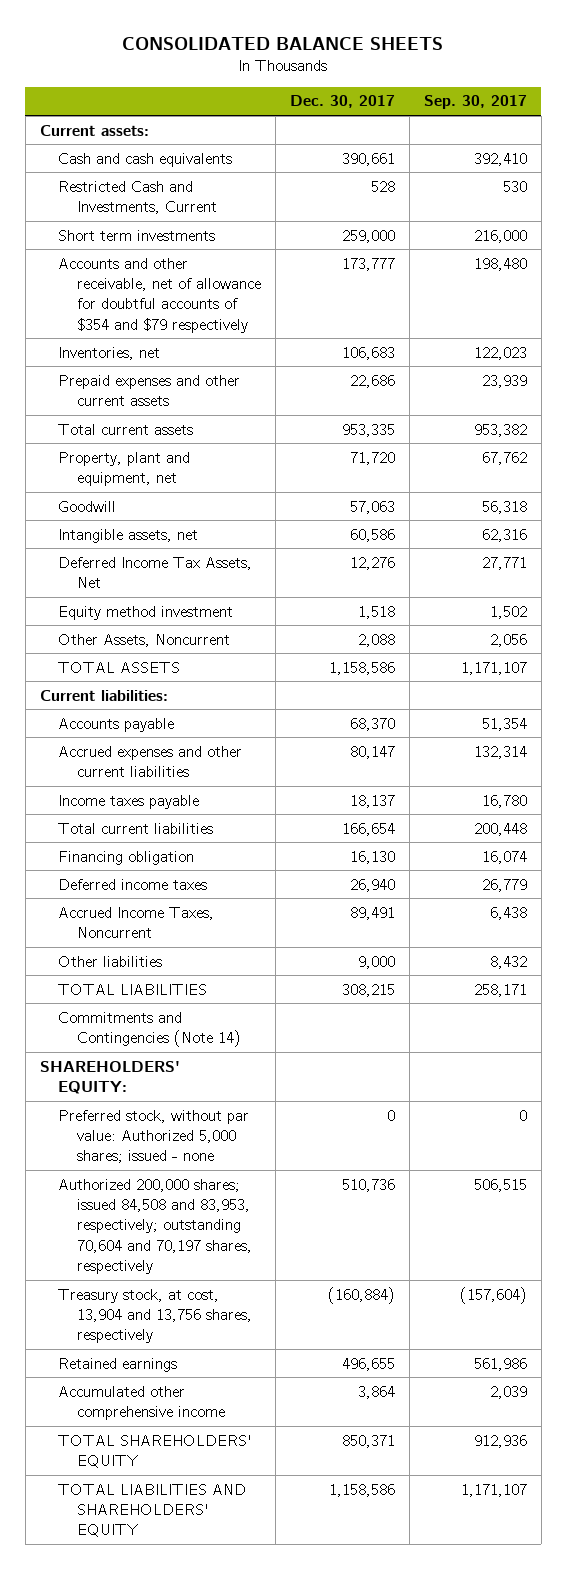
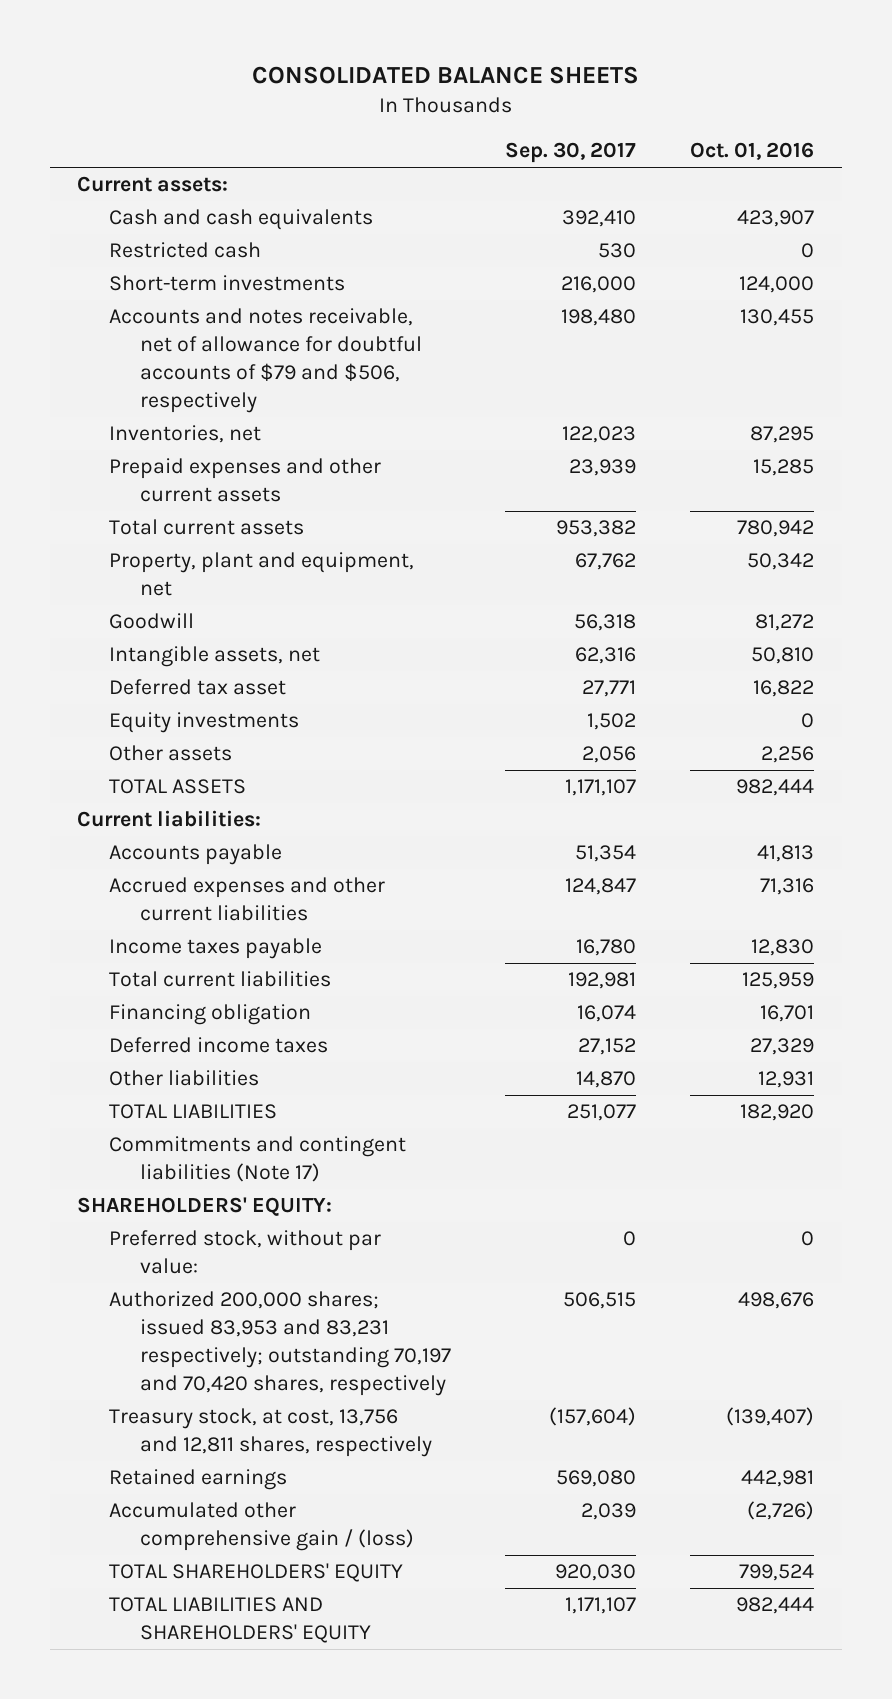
- | Dec. 30, 2017 | Sep. 30, 2017
+ | Sep. 30, 2017 | Oct. 01, 2016
- Restricted Cash and Investments, Current | 528 | 530
- Short term investments | 259,000 | 216,000
- Accounts and other receivable, net of allowance for doubtful accounts of $354 and $79 respectively | 173,777 | 198,480
+ Restricted cash | 530 | 0
+ Short-term investments | 216,000 | 124,000
+ Accounts and notes receivable, net of allowance for doubtful accounts of $79 and $506, respectively | 198,480 | 130,455
- Deferred Income Tax Assets, Net | 12,276 | 27,771
- Equity method investment | 1,518 | 1,502
- Other Assets, Noncurrent | 2,088 | 2,056
+ Deferred tax asset | 27,771 | 16,822
+ Equity investments | 1,502 | 0
+ Other assets | 2,056 | 2,256
- Accrued expenses and other current liabilities | 80,147 | 132,314
+ Accrued expenses and other current liabilities | 124,847 | 71,316
- Total current liabilities | 166,654 | 200,448
+ Total current liabilities | 192,981 | 125,959
- Deferred income taxes | 26,940 | 26,779
- Accrued Income Taxes, Noncurrent | 89,491 | 6,438
- Other liabilities | 9,000 | 8,432
- TOTAL LIABILITIES | 308,215 | 258,171
- Commitments and Contingencies (Note 14)
+ Deferred income taxes | 27,152 | 27,329
+ Other liabilities | 14,870 | 12,931
+ TOTAL LIABILITIES | 251,077 | 182,920
+ Commitments and contingent liabilities (Note 17)
- Preferred stock, without par value: Authorized 5,000 shares; issued - none | 0 | 0
- Authorized 200,000 shares; issued 84,508 and 83,953, respectively; outstanding 70,604 and 70,197 shares, respectively | 510,736 | 506,515
- Treasury stock, at cost, 13,904 and 13,756 shares, respectively | (160,884) | (157,604)
- Retained earnings | 496,655 | 561,986
- Accumulated other comprehensive income | 3,864 | 2,039
- TOTAL SHAREHOLDERS' EQUITY | 850,371 | 912,936
+ Preferred stock, without par value: | 0 | 0
+ Authorized 200,000 shares; issued 83,953 and 83,231 respectively; outstanding 70,197 and 70,420 shares, respectively | 506,515 | 498,676
+ Treasury stock, at cost, 13,756 and 12,811 shares, respectively | (157,604) | (139,407)
+ Retained earnings | 569,080 | 442,981
+ Accumulated other comprehensive gain / (loss) | 2,039 | (2,726)
+ TOTAL SHAREHOLDERS' EQUITY | 920,030 | 799,524

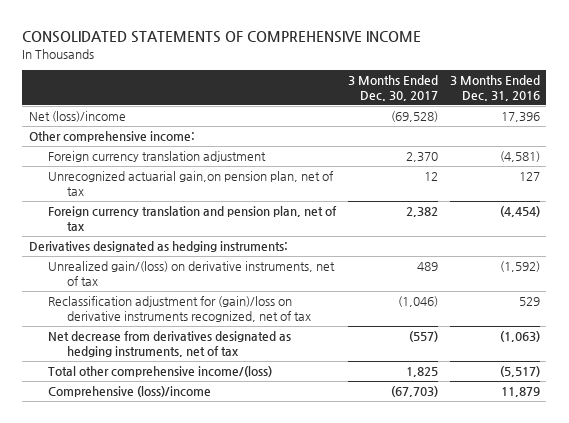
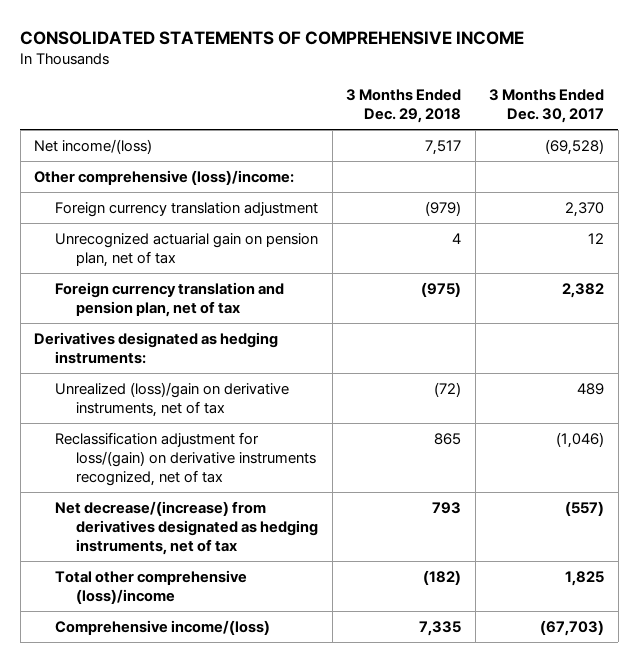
- | 3 Months Ended Dec. 30, 2017 | 3 Months Ended Dec. 31, 2016
+ | 3 Months Ended Dec. 29, 2018 | 3 Months Ended Dec. 30, 2017
- Net (loss)/income | (69,528) | 17,396
- Other comprehensive income:
+ Net income/(loss) | 7,517 | (69,528)
+ Other comprehensive (loss)/income:
- Unrecognized actuarial gain,on pension plan, net of tax | 12 | 127
+ Unrecognized actuarial gain on pension plan, net of tax | 4 | 12
- Unrealized gain/(loss) on derivative instruments, net of tax | 489 | (1,592)
- Reclassification adjustment for (gain)/loss on derivative instruments recognized, net of tax | (1,046) | 529
- Net decrease from derivatives designated as hedging instruments, net of tax | (557) | (1,063)
- Total other comprehensive income/(loss) | 1,825 | (5,517)
- Comprehensive (loss)/income | (67,703) | 11,879
+ Unrealized (loss)/gain on derivative instruments, net of tax | (72) | 489
+ Reclassification adjustment for loss/(gain) on derivative instruments recognized, net of tax | 865 | (1,046)
+ Net decrease/(increase) from derivatives designated as hedging instruments, net of tax | 793 | (557)
+ Total other comprehensive (loss)/income | (182) | 1,825
+ Comprehensive income/(loss) | 7,335 | (67,703)

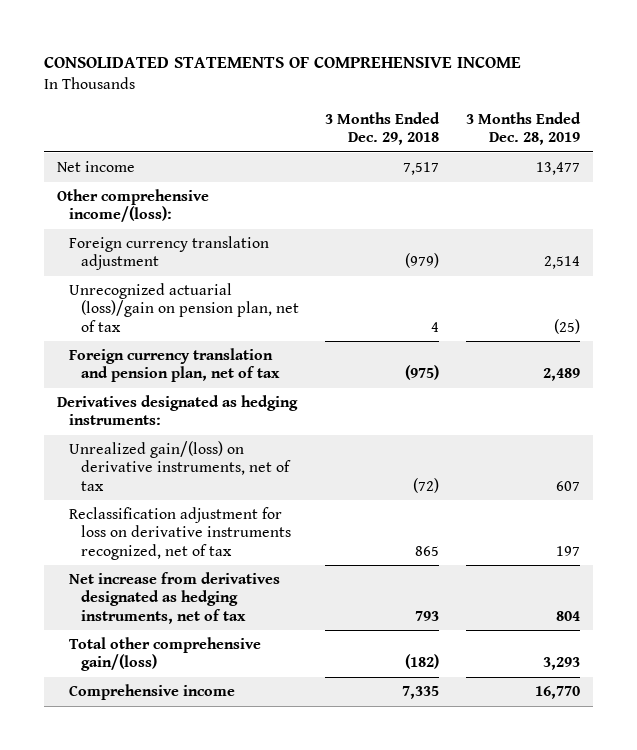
- | 3 Months Ended Dec. 29, 2018 | 3 Months Ended Dec. 30, 2017
+ | 3 Months Ended Dec. 29, 2018 | 3 Months Ended Dec. 28, 2019
- Net income/(loss) | 7,517 | (69,528)
- Other comprehensive (loss)/income:
+ Net income | 7,517 | 13,477
+ Other comprehensive income/(loss):
- Unrecognized actuarial gain on pension plan, net of tax | 4 | 12
+ Unrecognized actuarial (loss)/gain on pension plan, net of tax | 4 | (25)
- Unrealized (loss)/gain on derivative instruments, net of tax | (72) | 489
- Reclassification adjustment for loss/(gain) on derivative instruments recognized, net of tax | 865 | (1,046)
- Net decrease/(increase) from derivatives designated as hedging instruments, net of tax | 793 | (557)
- Total other comprehensive (loss)/income | (182) | 1,825
- Comprehensive income/(loss) | 7,335 | (67,703)
+ Unrealized gain/(loss) on derivative instruments, net of tax | (72) | 607
+ Reclassification adjustment for loss on derivative instruments recognized, net of tax | 865 | 197
+ Net increase from derivatives designated as hedging instruments, net of tax | 793 | 804
+ Total other comprehensive gain/(loss) | (182) | 3,293
+ Comprehensive income | 7,335 | 16,770

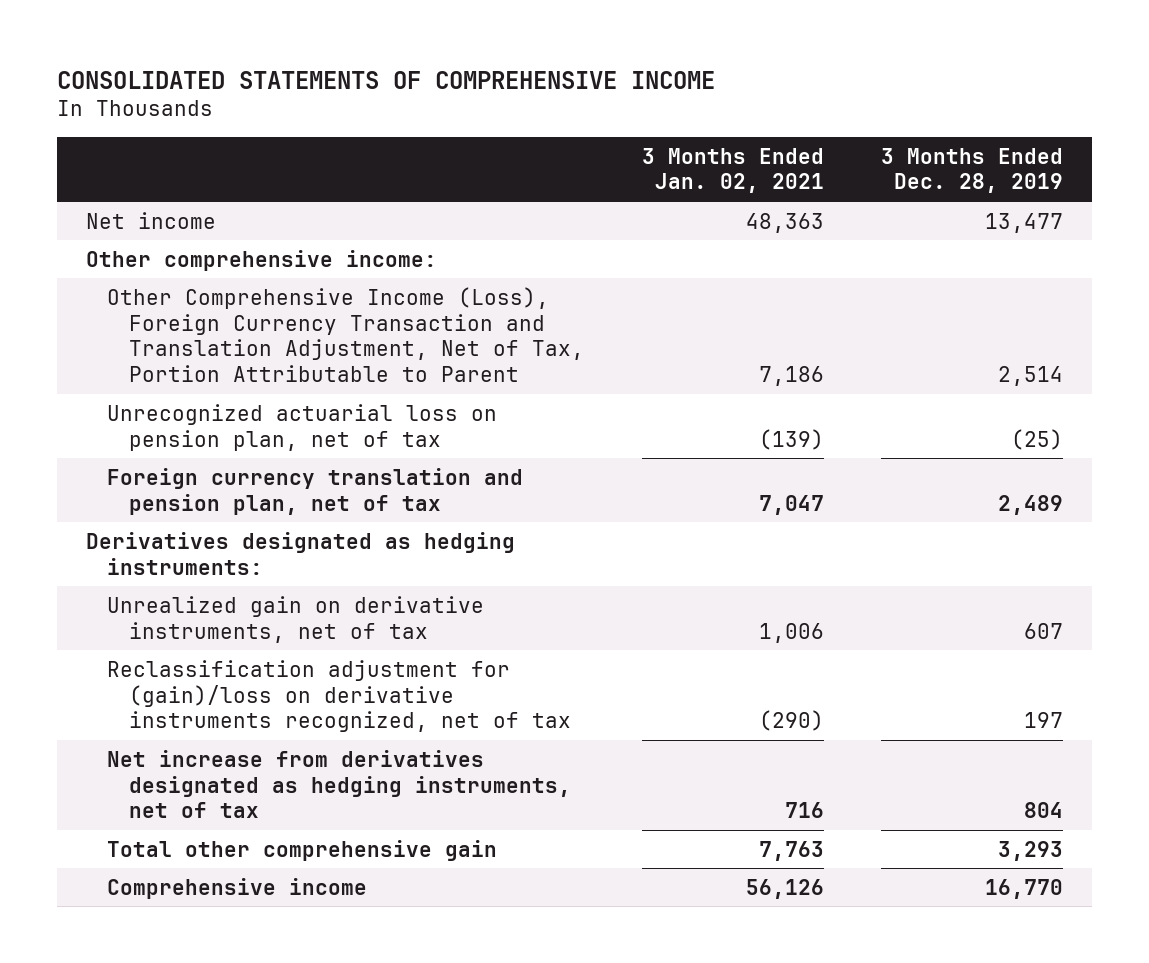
- | 3 Months Ended Dec. 29, 2018 | 3 Months Ended Dec. 28, 2019
+ | 3 Months Ended Jan. 02, 2021 | 3 Months Ended Dec. 28, 2019
- Other comprehensive income/(loss):
- Foreign currency translation adjustment | (979) | 2,514
- Unrecognized actuarial (loss)/gain on pension plan, net of tax | 4 | (25)
+ Other comprehensive income:
+ Other Comprehensive Income (Loss), Foreign Currency Transaction and Translation Adjustment, Net of Tax, Portion Attributable to Parent | 7,186 | 2,514
+ Unrecognized actuarial loss on pension plan, net of tax | (139) | (25)
- Unrealized gain/(loss) on derivative instruments, net of tax | (72) | 607
- Reclassification adjustment for loss on derivative instruments recognized, net of tax | 865 | 197
+ Unrealized gain on derivative instruments, net of tax | 1,006 | 607
+ Reclassification adjustment for (gain)/loss on derivative instruments recognized, net of tax | (290) | 197
- Total other comprehensive gain/(loss) | (182) | 3,293
+ Total other comprehensive gain | 7,763 | 3,293

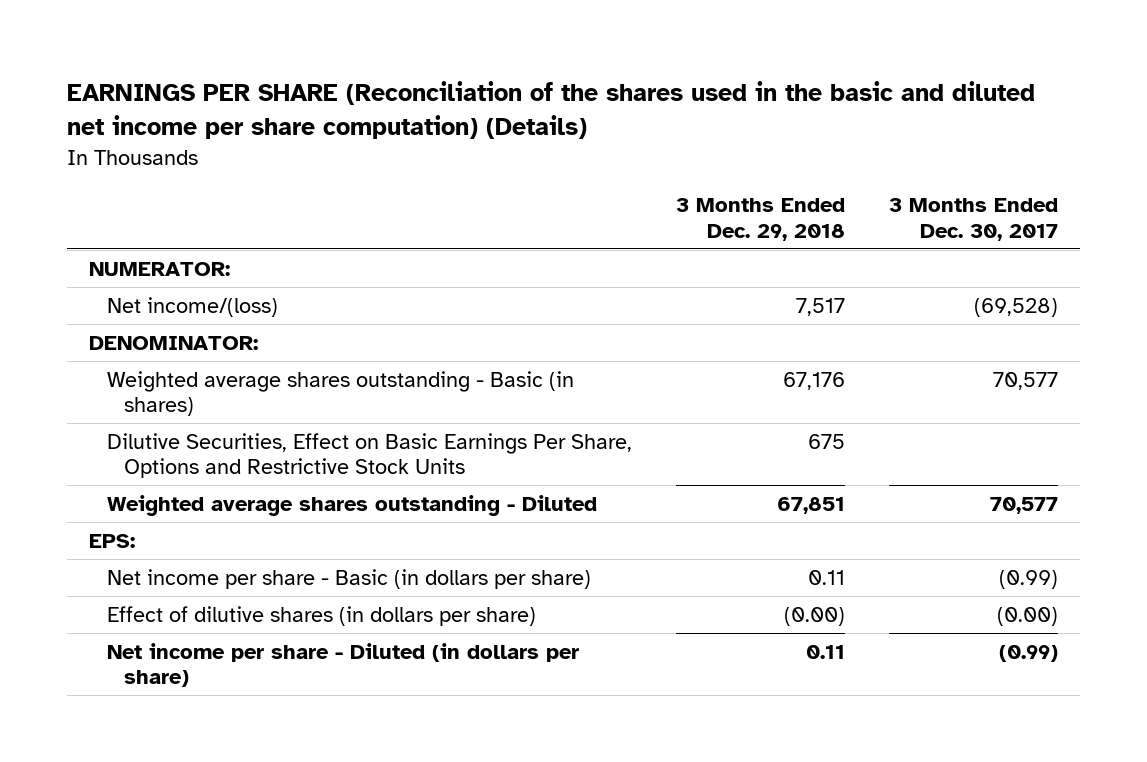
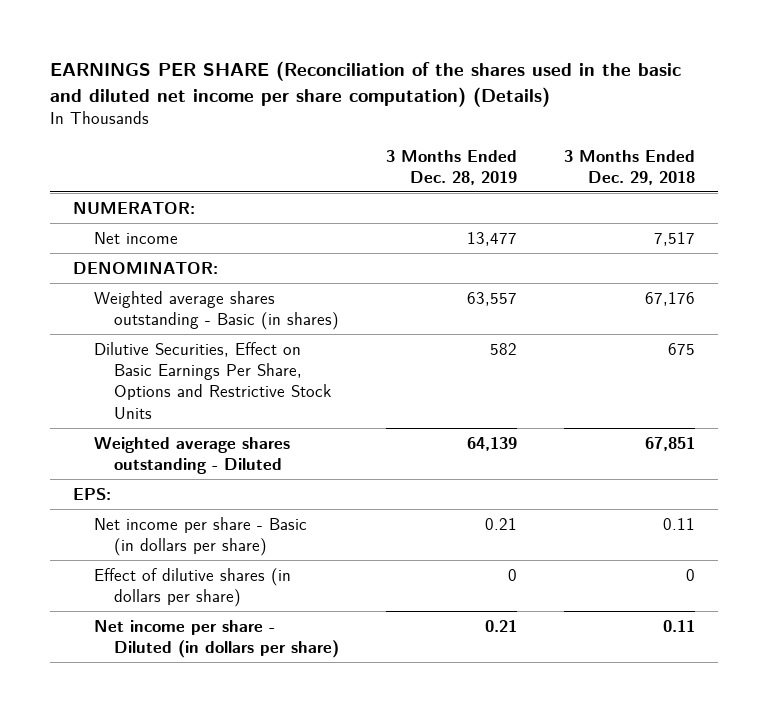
- | 3 Months Ended Dec. 29, 2018 | 3 Months Ended Dec. 30, 2017
+ | 3 Months Ended Dec. 28, 2019 | 3 Months Ended Dec. 29, 2018
- Net income/(loss) | 7,517 | (69,528)
+ Net income | 13,477 | 7,517
- Effect of dilutive shares (in dollars per share) | (0.00) | (0.00)
+ Effect of dilutive shares (in dollars per share) | 0 | 0

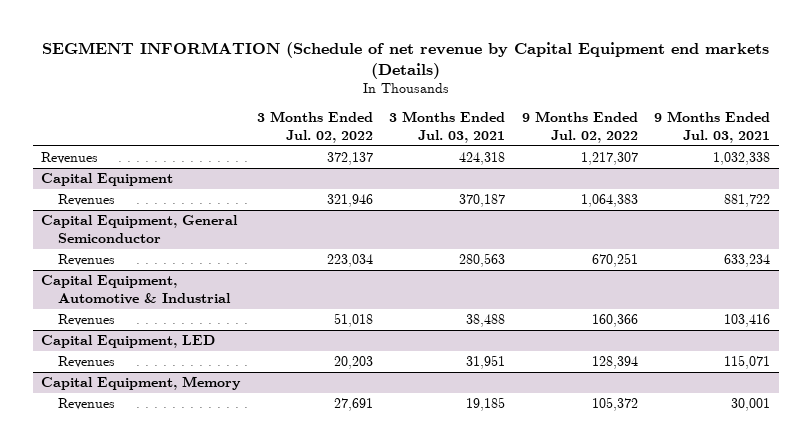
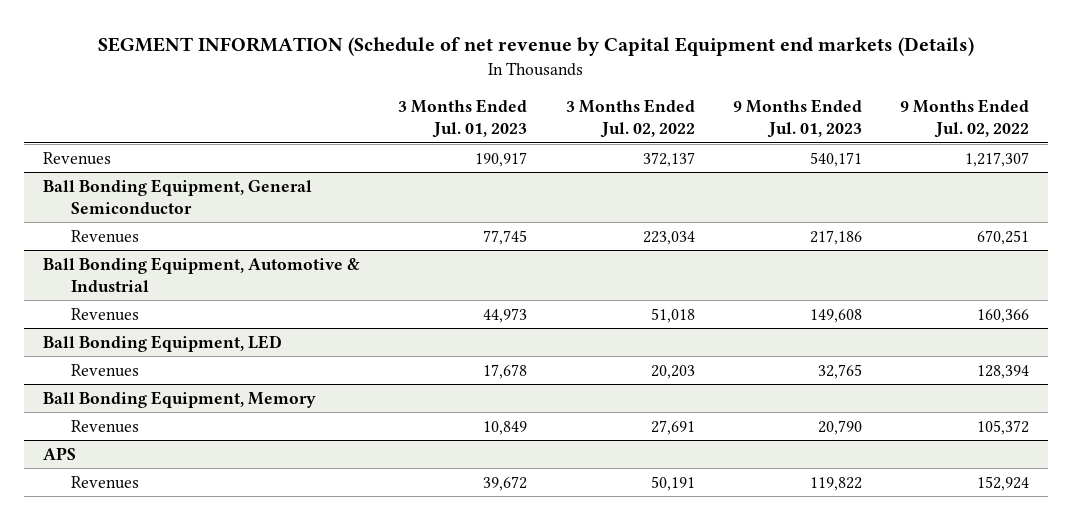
- | 3 Months Ended Jul. 02, 2022 | 3 Months Ended Jul. 03, 2021 | 9 Months Ended Jul. 02, 2022 | 9 Months Ended Jul. 03, 2021
+ | 3 Months Ended Jul. 01, 2023 | 3 Months Ended Jul. 02, 2022 | 9 Months Ended Jul. 01, 2023 | 9 Months Ended Jul. 02, 2022
- Capital Equipment
- Revenues | 321,946 | 370,187 | 1,064,383 | 881,722
- Capital Equipment, General Semiconductor
+ Ball Bonding Equipment, General Semiconductor
- Capital Equipment, Automotive & Industrial
+ Ball Bonding Equipment, Automotive & Industrial
- Capital Equipment, LED
+ Ball Bonding Equipment, LED
- Capital Equipment, Memory
+ Ball Bonding Equipment, Memory
+ APS
+ Revenues | 39,672 | 50,191 | 119,822 | 152,924

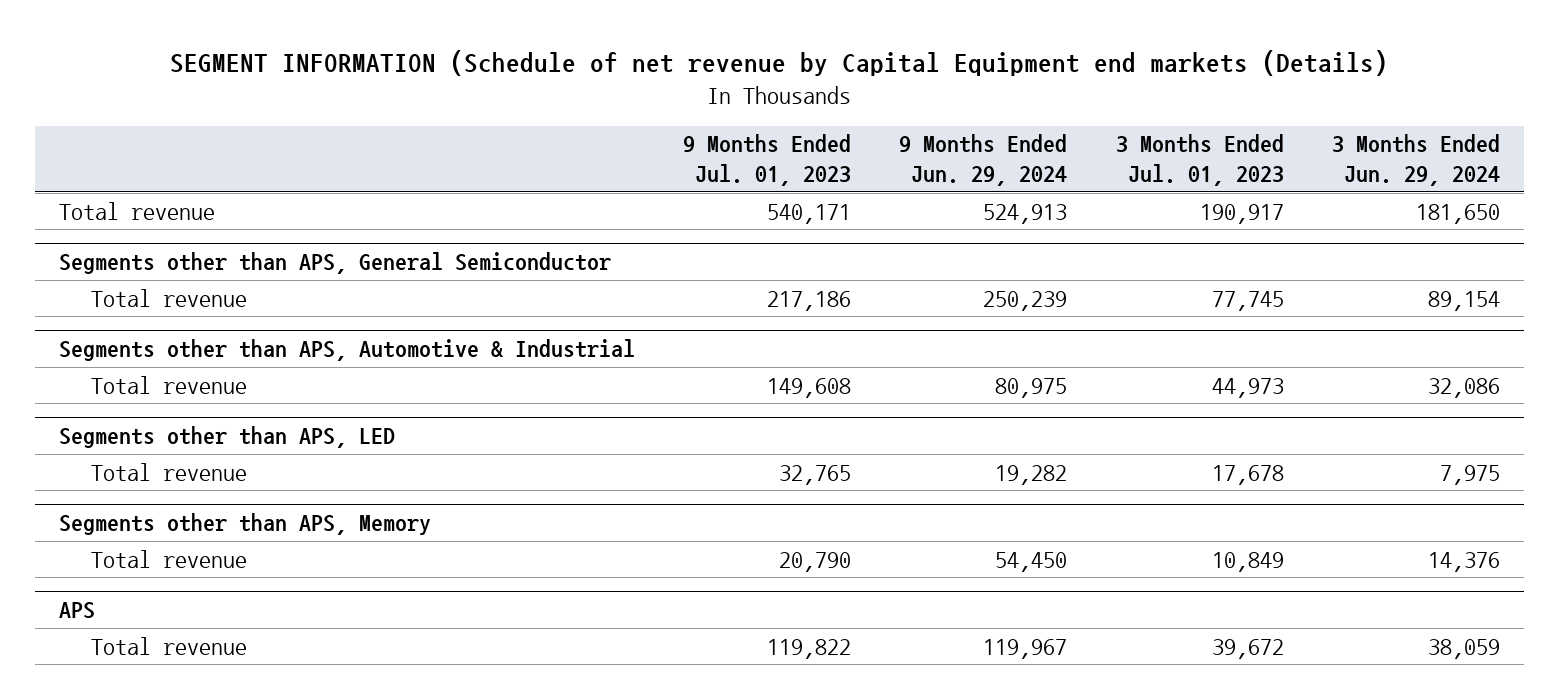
- | 3 Months Ended Jul. 01, 2023 | 3 Months Ended Jul. 02, 2022 | 9 Months Ended Jul. 01, 2023 | 9 Months Ended Jul. 02, 2022
+ | 9 Months Ended Jul. 01, 2023 | 9 Months Ended Jun. 29, 2024 | 3 Months Ended Jul. 01, 2023 | 3 Months Ended Jun. 29, 2024
- Revenues | 190,917 | 372,137 | 540,171 | 1,217,307
- Ball Bonding Equipment, General Semiconductor
- Revenues | 77,745 | 223,034 | 217,186 | 670,251
- Ball Bonding Equipment, Automotive & Industrial
- Revenues | 44,973 | 51,018 | 149,608 | 160,366
- Ball Bonding Equipment, LED
- Revenues | 17,678 | 20,203 | 32,765 | 128,394
- Ball Bonding Equipment, Memory
- Revenues | 10,849 | 27,691 | 20,790 | 105,372
+ Total revenue | 540,171 | 524,913 | 190,917 | 181,650
+ Segments other than APS, General Semiconductor
+ Total revenue | 217,186 | 250,239 | 77,745 | 89,154
+ Segments other than APS, Automotive & Industrial
+ Total revenue | 149,608 | 80,975 | 44,973 | 32,086
+ Segments other than APS, LED
+ Total revenue | 32,765 | 19,282 | 17,678 | 7,975
+ Segments other than APS, Memory
+ Total revenue | 20,790 | 54,450 | 10,849 | 14,376
@ APS
- Revenues | 39,672 | 50,191 | 119,822 | 152,924
+ Total revenue | 119,822 | 119,967 | 39,672 | 38,059

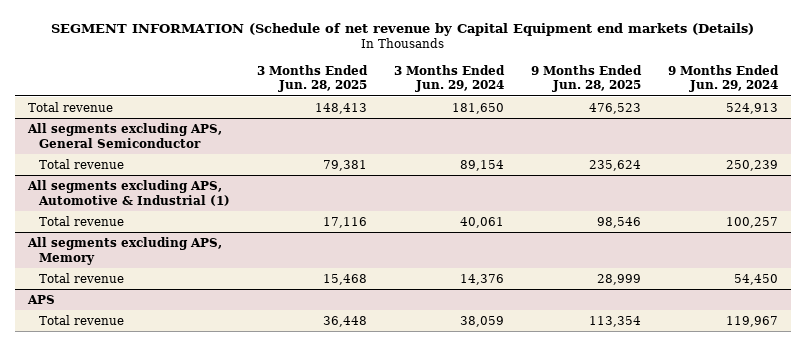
- | 9 Months Ended Jul. 01, 2023 | 9 Months Ended Jun. 29, 2024 | 3 Months Ended Jul. 01, 2023 | 3 Months Ended Jun. 29, 2024
+ | 3 Months Ended Jun. 28, 2025 | 3 Months Ended Jun. 29, 2024 | 9 Months Ended Jun. 28, 2025 | 9 Months Ended Jun. 29, 2024
- Segments other than APS, General Semiconductor
+ All segments excluding APS, General Semiconductor
- Segments other than APS, Automotive & Industrial
- Total revenue | 149,608 | 80,975 | 44,973 | 32,086
- Segments other than APS, LED
- Total revenue | 32,765 | 19,282 | 17,678 | 7,975
- Segments other than APS, Memory
+ All segments excluding APS, Automotive & Industrial (1)
+ Total revenue | 17,116 | 40,061 | 98,546 | 100,257
+ All segments excluding APS, Memory

